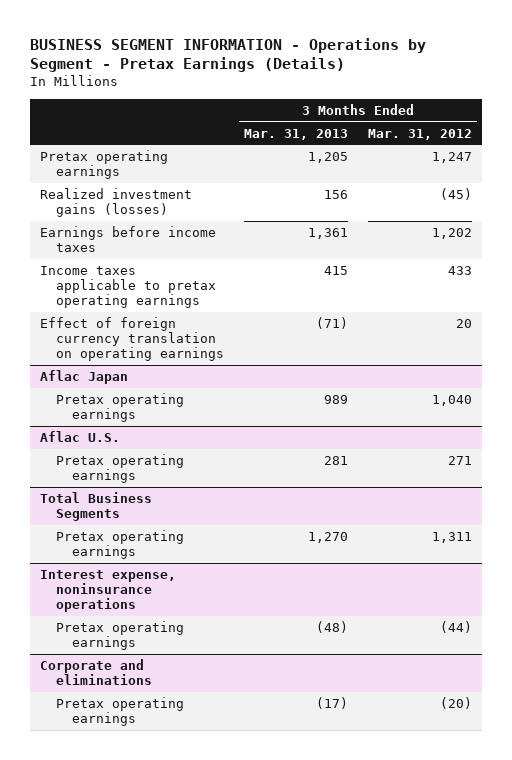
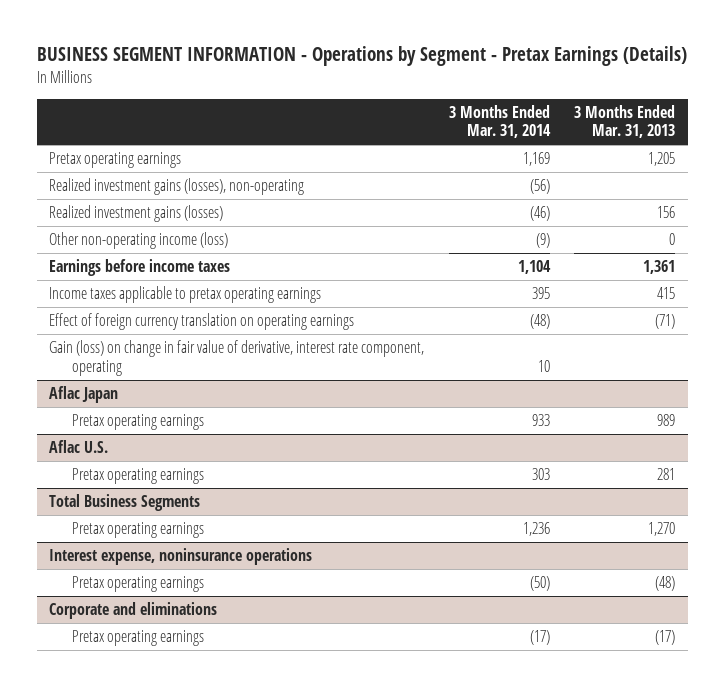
- | 3 Months Ended Mar. 31, 2013 | 3 Months Ended Mar. 31, 2012
+ | 3 Months Ended Mar. 31, 2014 | 3 Months Ended Mar. 31, 2013
+ Realized investment gains (losses), non-operating | (56) |
+ Other non-operating income (loss) | (9) | 0
+ Gain (loss) on change in fair value of derivative, interest rate component, operating | 10 |

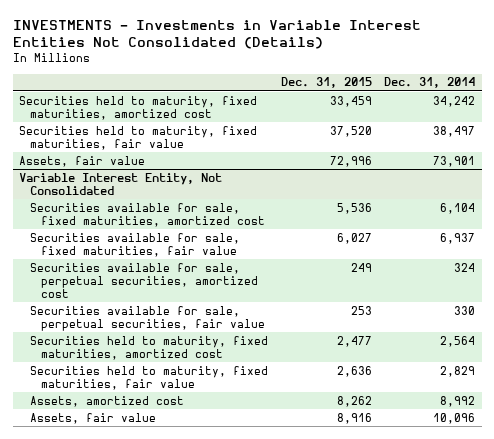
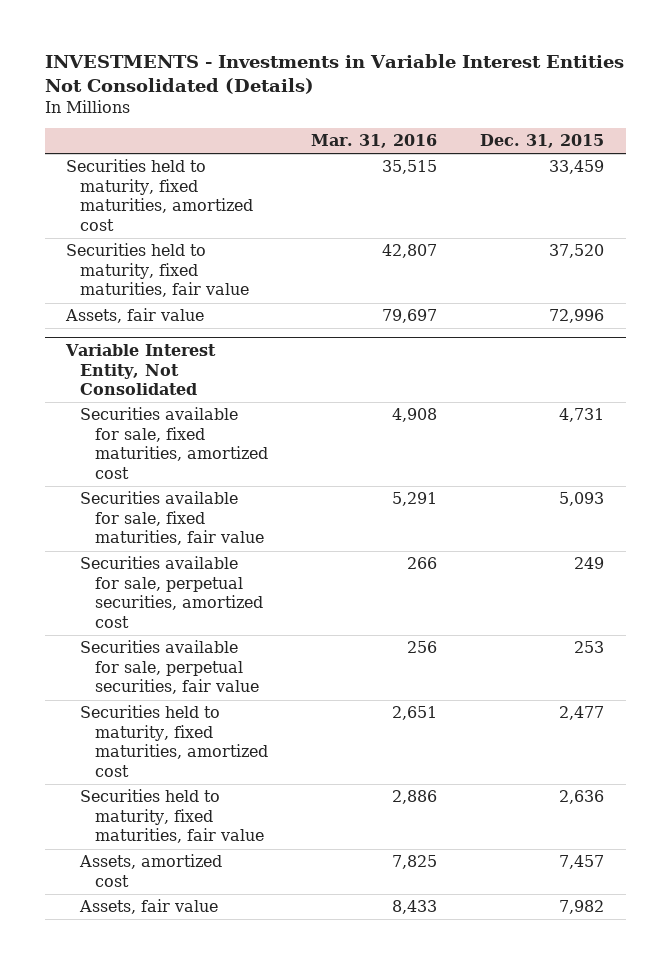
- | Dec. 31, 2015 | Dec. 31, 2014
+ | Mar. 31, 2016 | Dec. 31, 2015
@ Variable Interest Entity, Not Consolidated
- Securities available for sale, fixed maturities, amortized cost | 5,536 | 6,104
- Securities available for sale, fixed maturities, fair value | 6,027 | 6,937
+ Securities available for sale, fixed maturities, amortized cost | 4,908 | 4,731
+ Securities available for sale, fixed maturities, fair value | 5,291 | 5,093
- Assets, amortized cost | 8,262 | 8,992
- Assets, fair value | 8,916 | 10,096
+ Assets, amortized cost | 7,825 | 7,457
+ Assets, fair value | 8,433 | 7,982

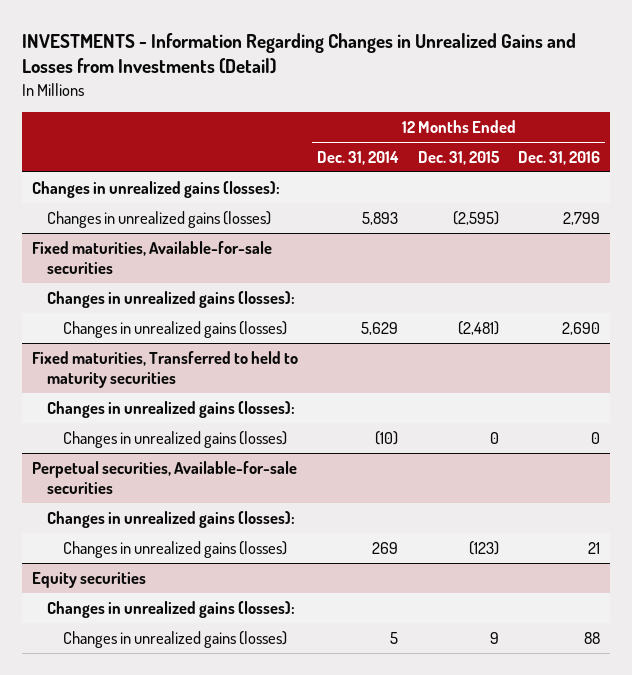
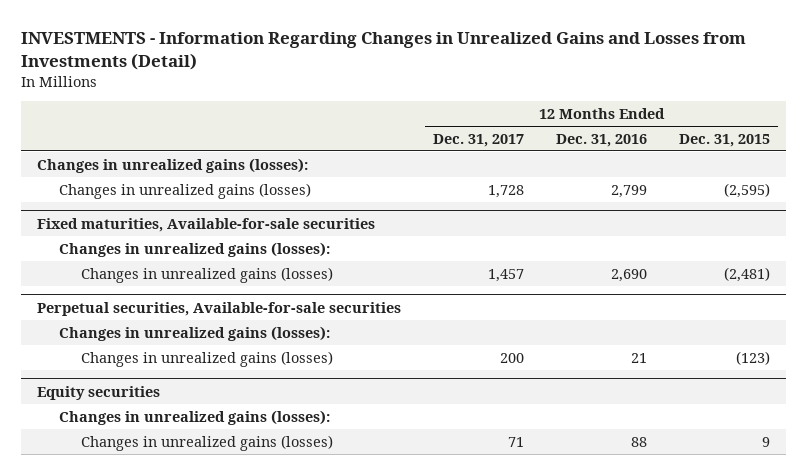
- | 12 Months Ended Dec. 31, 2014 | 12 Months Ended Dec. 31, 2015 | 12 Months Ended Dec. 31, 2016
+ | 12 Months Ended Dec. 31, 2017 | 12 Months Ended Dec. 31, 2016 | 12 Months Ended Dec. 31, 2015
- Fixed maturities, Transferred to held to maturity securities
- Changes in unrealized gains (losses):
- Changes in unrealized gains (losses) | (10) | 0 | 0

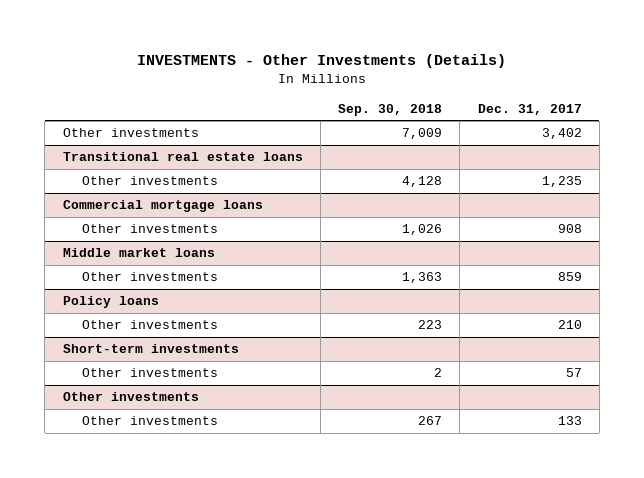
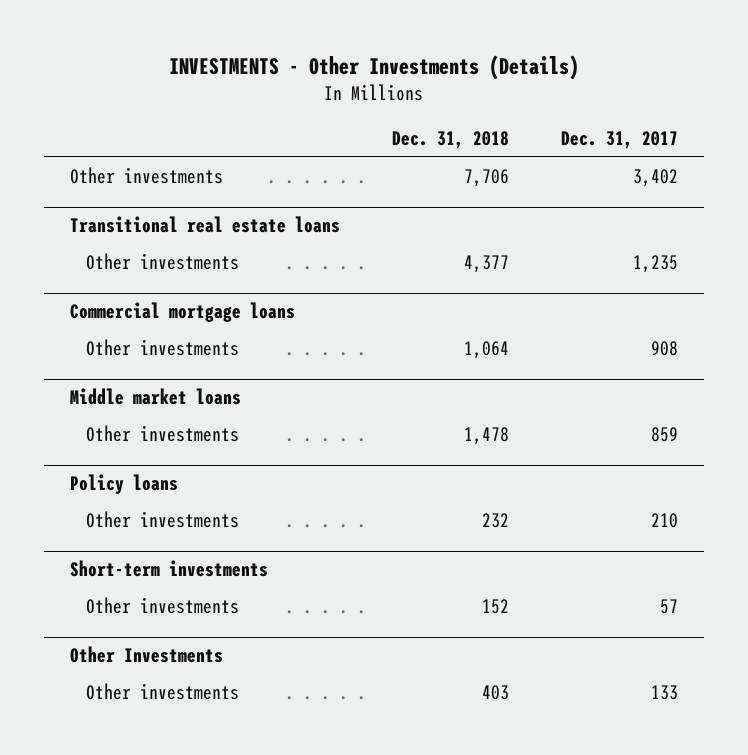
- | Sep. 30, 2018 | Dec. 31, 2017
+ | Dec. 31, 2018 | Dec. 31, 2017
- Other investments
+ Other Investments

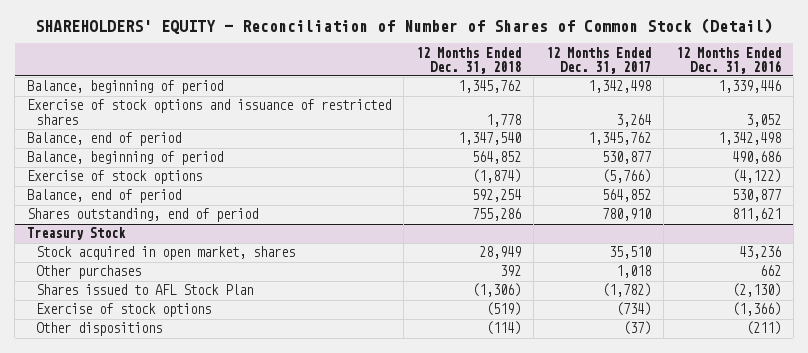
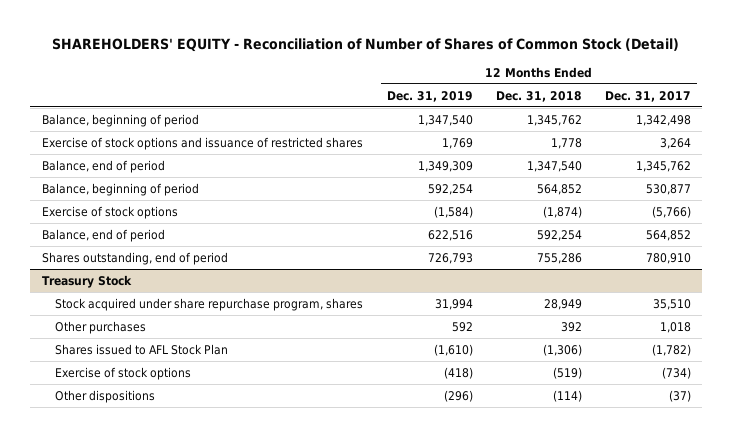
- | 12 Months Ended Dec. 31, 2018 | 12 Months Ended Dec. 31, 2017 | 12 Months Ended Dec. 31, 2016
+ | 12 Months Ended Dec. 31, 2019 | 12 Months Ended Dec. 31, 2018 | 12 Months Ended Dec. 31, 2017
@ Treasury Stock
- Stock acquired in open market, shares | 28,949 | 35,510 | 43,236
+ Stock acquired under share repurchase program, shares | 31,994 | 28,949 | 35,510

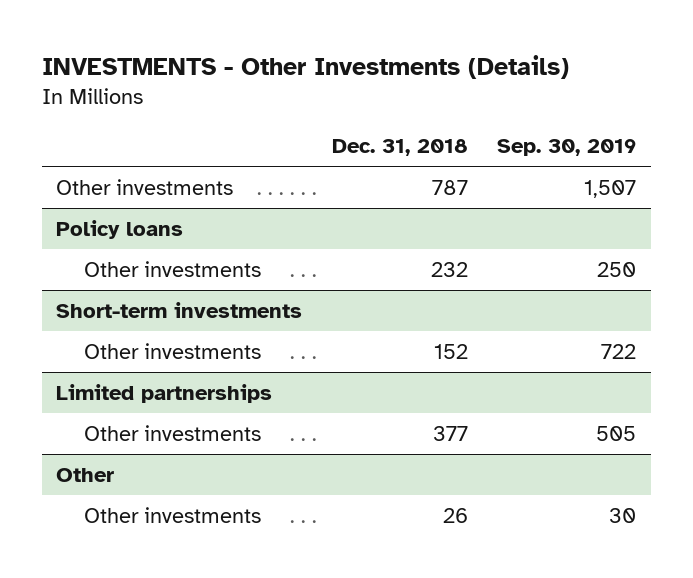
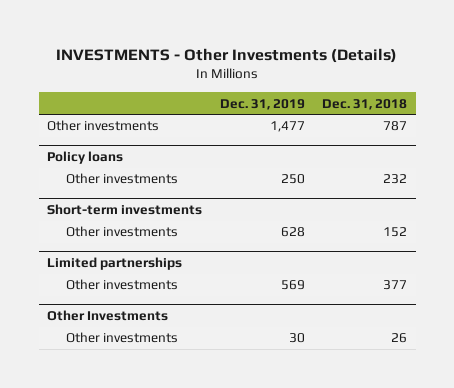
- | Dec. 31, 2018 | Sep. 30, 2019
+ | Dec. 31, 2019 | Dec. 31, 2018
- Other
+ Other Investments

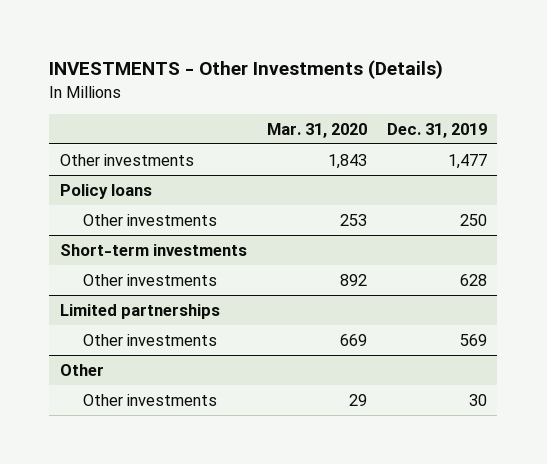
- | Dec. 31, 2019 | Dec. 31, 2018
+ | Mar. 31, 2020 | Dec. 31, 2019
- Other Investments
+ Other

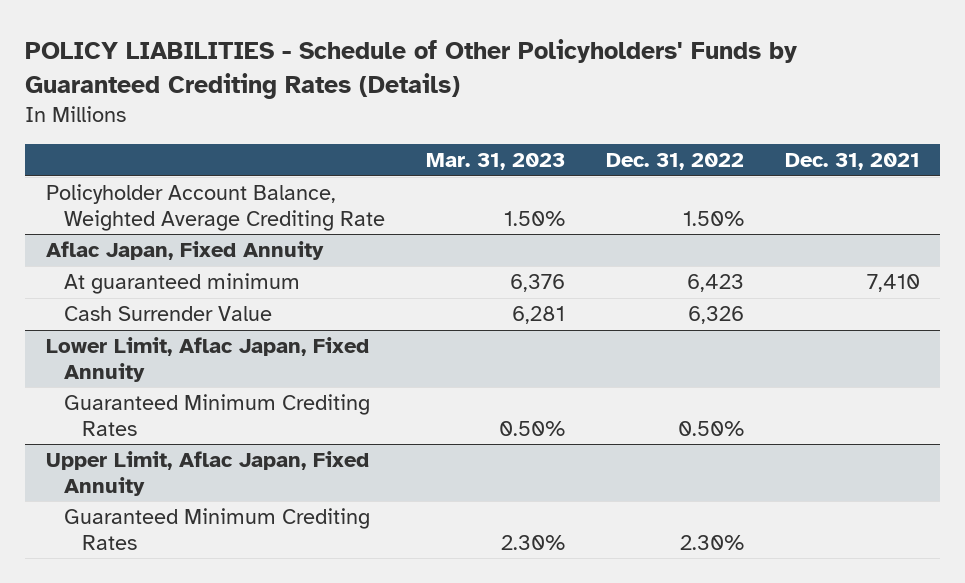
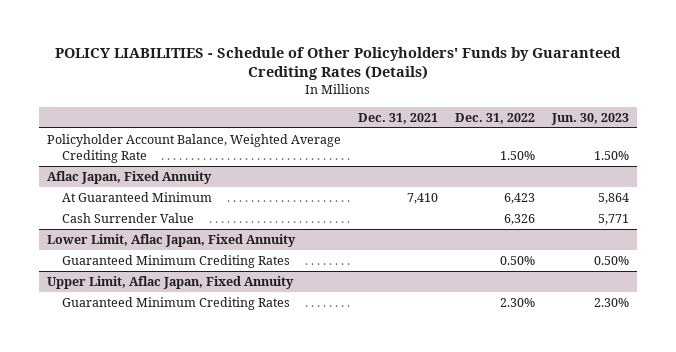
- | Mar. 31, 2023 | Dec. 31, 2022 | Dec. 31, 2021
+ | Dec. 31, 2021 | Dec. 31, 2022 | Jun. 30, 2023
@ Aflac Japan, Fixed Annuity
- At guaranteed minimum | 6,376 | 6,423 | 7,410
+ At Guaranteed Minimum | 7,410 | 6,423 | 5,864

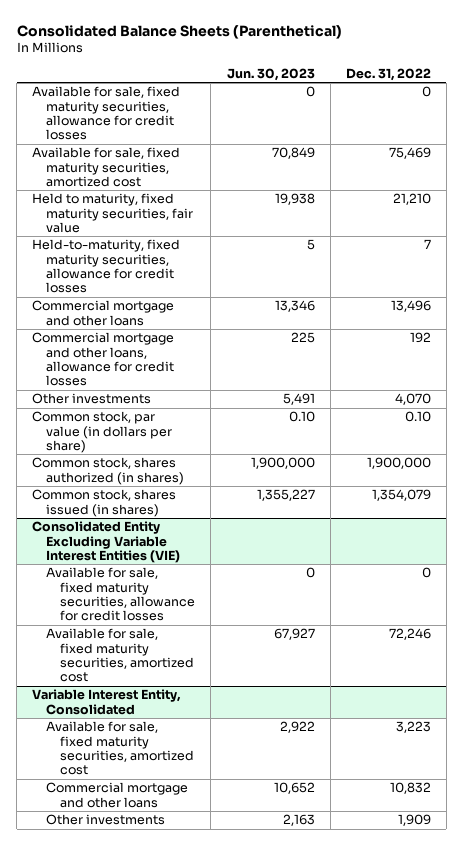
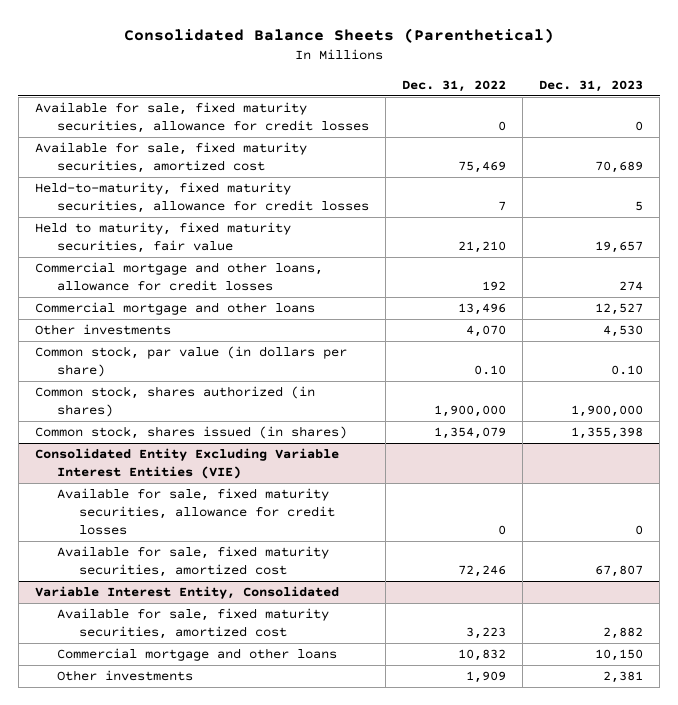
- | Jun. 30, 2023 | Dec. 31, 2022
+ | Dec. 31, 2022 | Dec. 31, 2023
moved down: Held to maturity, fixed maturity securities, fair value | 21,210 | 19,657
moved down: Commercial mortgage and other loans | 13,496 | 12,527

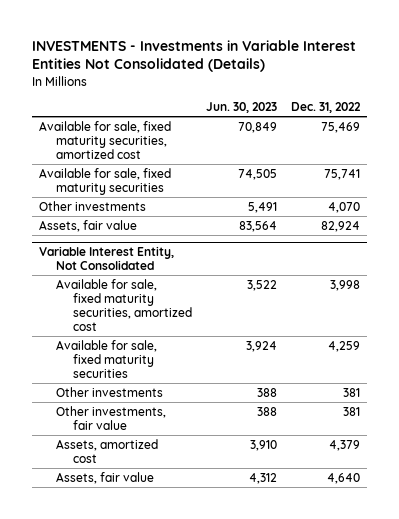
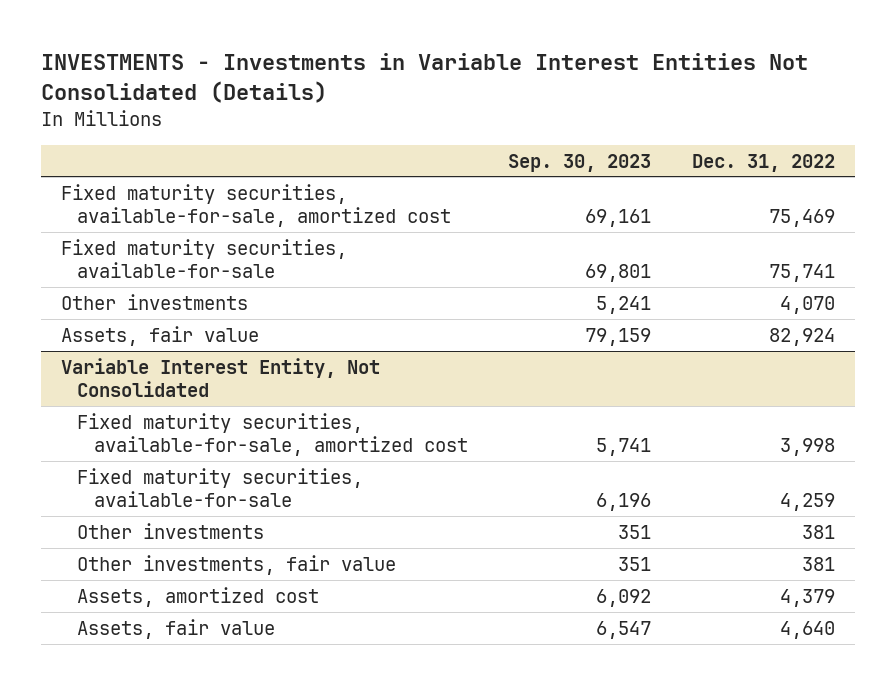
- | Jun. 30, 2023 | Dec. 31, 2022
+ | Sep. 30, 2023 | Dec. 31, 2022
- Available for sale, fixed maturity securities, amortized cost | 70,849 | 75,469
- Available for sale, fixed maturity securities | 74,505 | 75,741
+ Fixed maturity securities, available-for-sale, amortized cost | 69,161 | 75,469
+ Fixed maturity securities, available-for-sale | 69,801 | 75,741
@ Variable Interest Entity, Not Consolidated
- Available for sale, fixed maturity securities, amortized cost | 3,522 | 3,998
- Available for sale, fixed maturity securities | 3,924 | 4,259
+ Fixed maturity securities, available-for-sale, amortized cost | 5,741 | 3,998
+ Fixed maturity securities, available-for-sale | 6,196 | 4,259

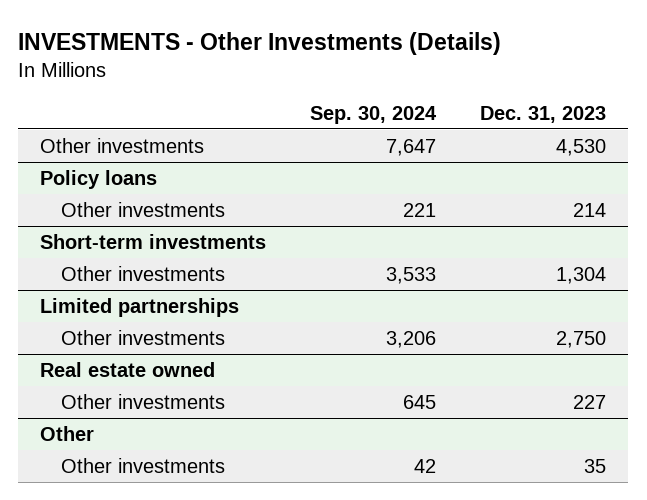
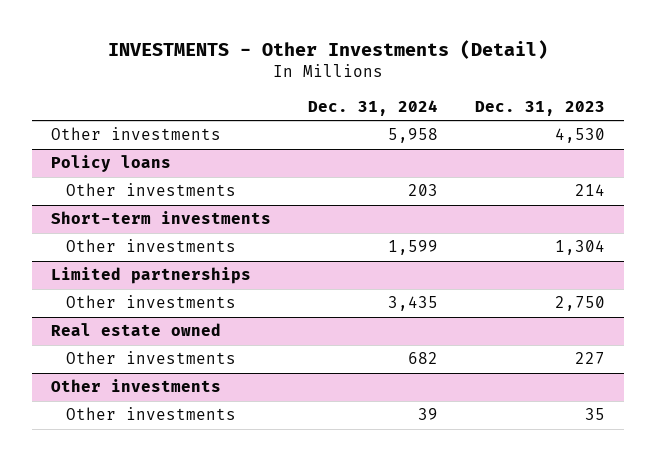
- INVESTMENTS - Other Investments (Details)
+ INVESTMENTS - Other Investments (Detail)
- | Sep. 30, 2024 | Dec. 31, 2023
+ | Dec. 31, 2024 | Dec. 31, 2023
- Other
+ Other investments

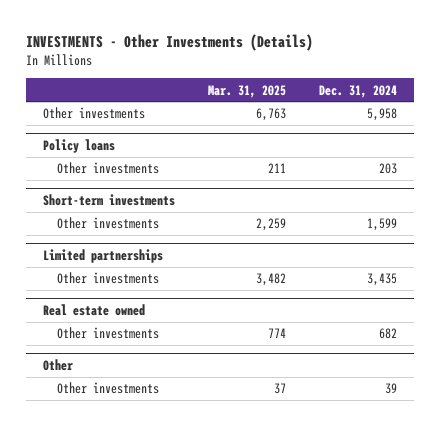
- INVESTMENTS - Other Investments (Detail)
+ INVESTMENTS - Other Investments (Details)
- | Dec. 31, 2024 | Dec. 31, 2023
+ | Mar. 31, 2025 | Dec. 31, 2024
- Other investments
+ Other

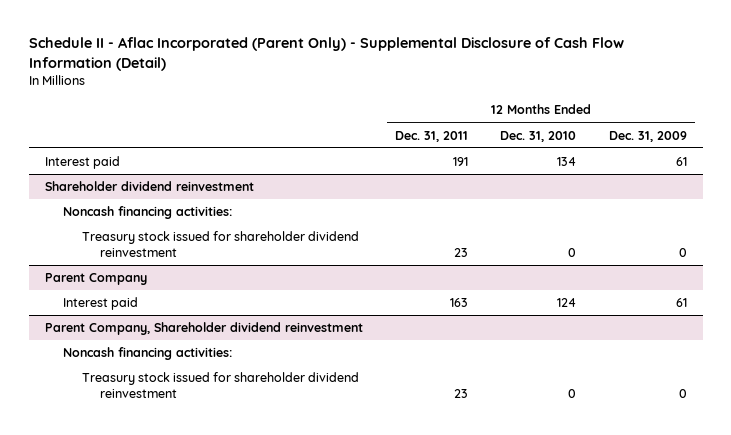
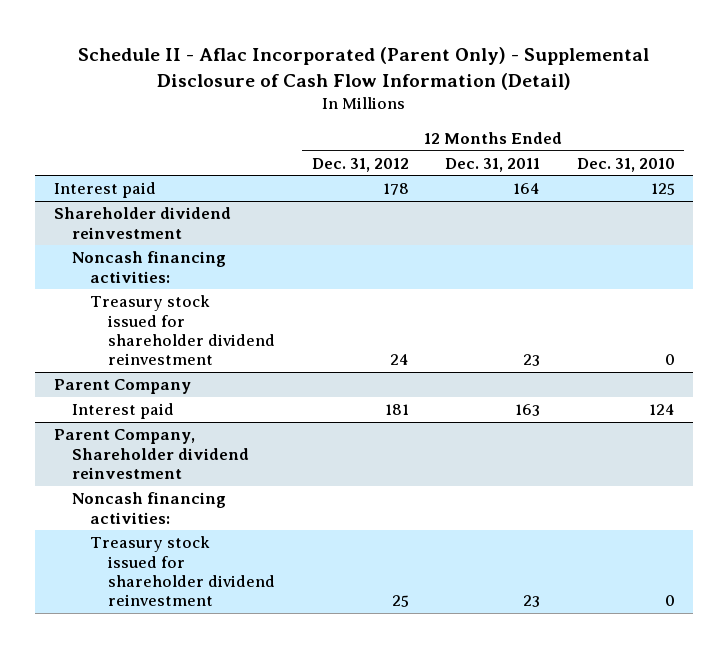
- | 12 Months Ended Dec. 31, 2011 | 12 Months Ended Dec. 31, 2010 | 12 Months Ended Dec. 31, 2009
+ | 12 Months Ended Dec. 31, 2012 | 12 Months Ended Dec. 31, 2011 | 12 Months Ended Dec. 31, 2010
- Interest paid | 191 | 134 | 61
+ Interest paid | 178 | 164 | 125

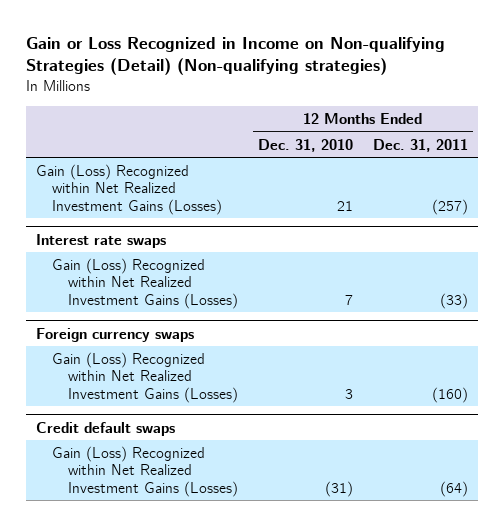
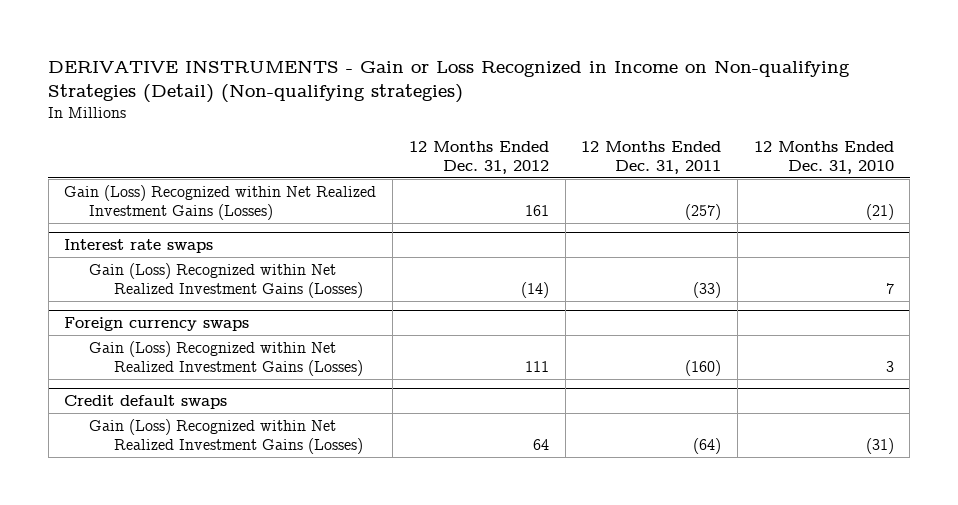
- Gain or Loss Recognized in Income on Non-qualifying Strategies (Detail) (Non-qualifying strategies)
+ DERIVATIVE INSTRUMENTS - Gain or Loss Recognized in Income on Non-qualifying Strategies (Detail) (Non-qualifying strategies)
- | 12 Months Ended Dec. 31, 2010 | 12 Months Ended Dec. 31, 2011
+ | 12 Months Ended Dec. 31, 2012 | 12 Months Ended Dec. 31, 2011 | 12 Months Ended Dec. 31, 2010
- Gain (Loss) Recognized within Net Realized Investment Gains (Losses) | 21 | (257)
+ Gain (Loss) Recognized within Net Realized Investment Gains (Losses) | 161 | (257) | (21)

